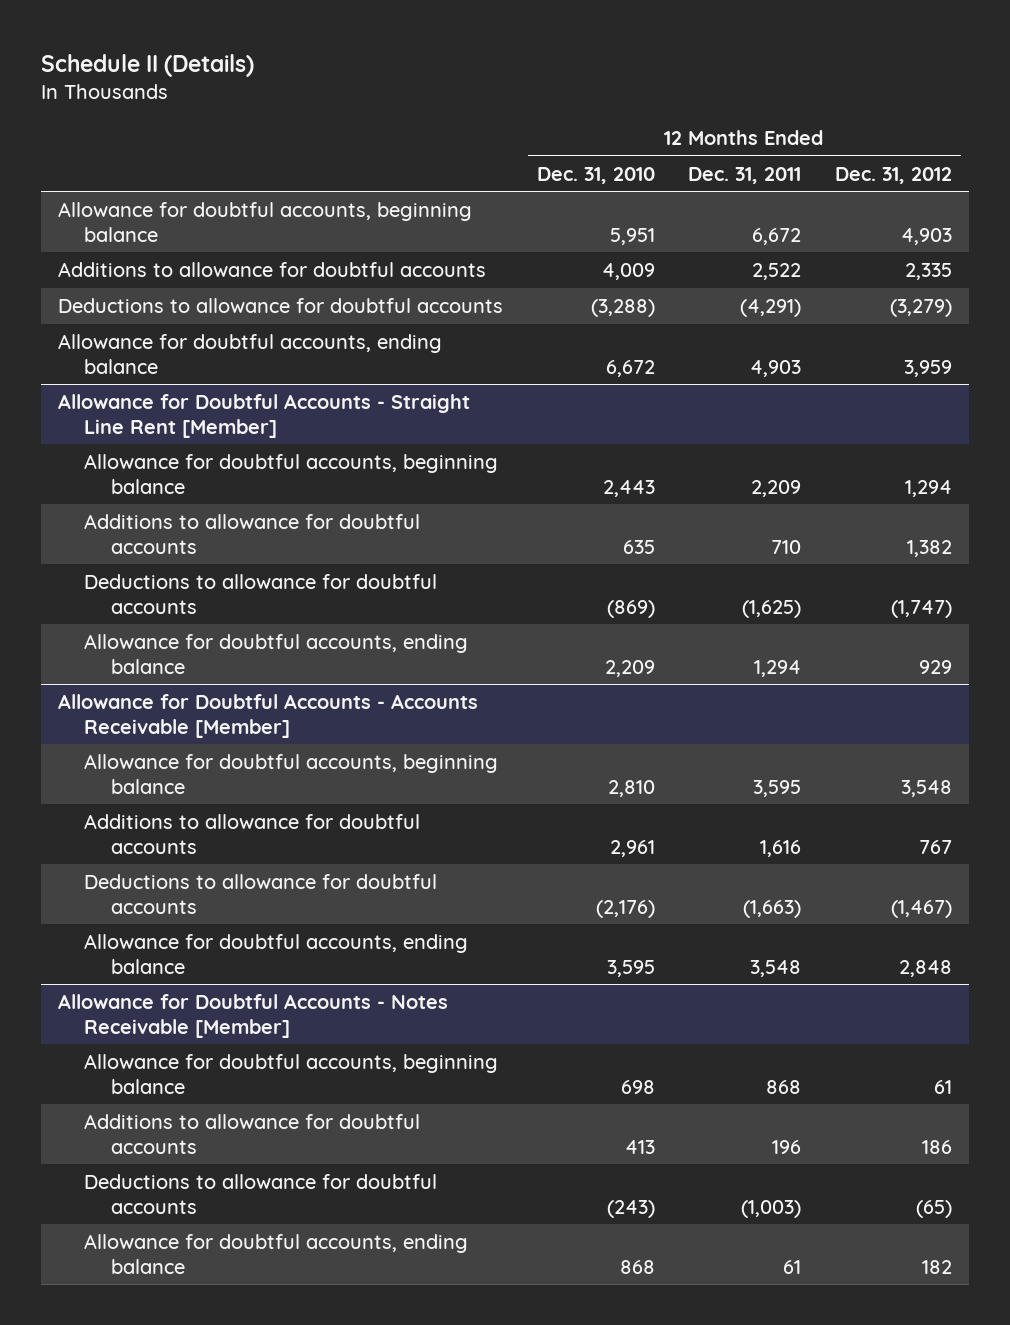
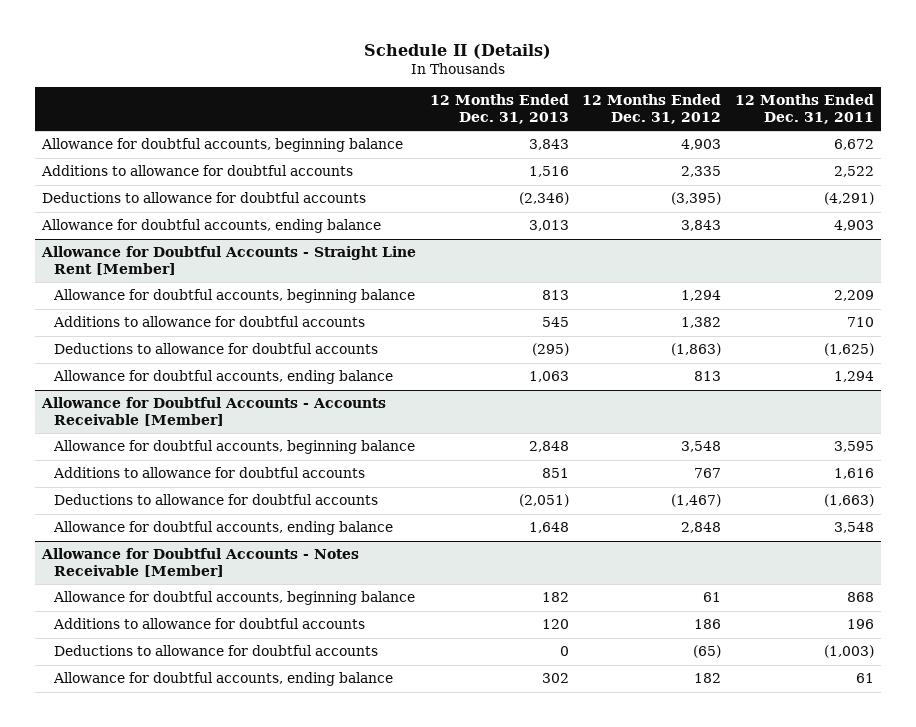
- | 12 Months Ended Dec. 31, 2010 | 12 Months Ended Dec. 31, 2011 | 12 Months Ended Dec. 31, 2012
+ | 12 Months Ended Dec. 31, 2013 | 12 Months Ended Dec. 31, 2012 | 12 Months Ended Dec. 31, 2011
- Deductions to allowance for doubtful accounts | (3,288) | (4,291) | (3,279)
- Allowance for doubtful accounts, ending balance | 6,672 | 4,903 | 3,959
+ Deductions to allowance for doubtful accounts | (2,346) | (3,395) | (4,291)
+ Allowance for doubtful accounts, ending balance | 3,013 | 3,843 | 4,903
@ Allowance for Doubtful Accounts - Straight Line Rent [Member]
- Deductions to allowance for doubtful accounts | (869) | (1,625) | (1,747)
- Allowance for doubtful accounts, ending balance | 2,209 | 1,294 | 929
+ Deductions to allowance for doubtful accounts | (295) | (1,863) | (1,625)
+ Allowance for doubtful accounts, ending balance | 1,063 | 813 | 1,294

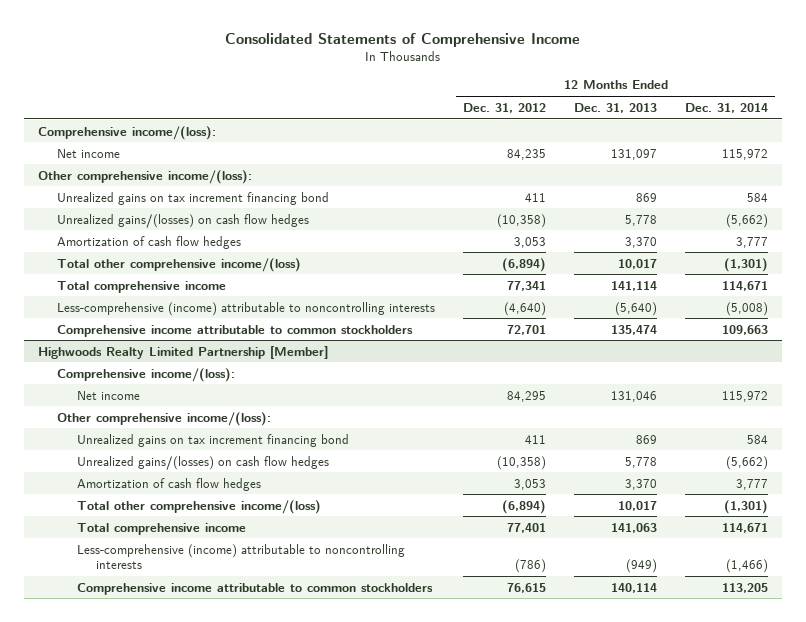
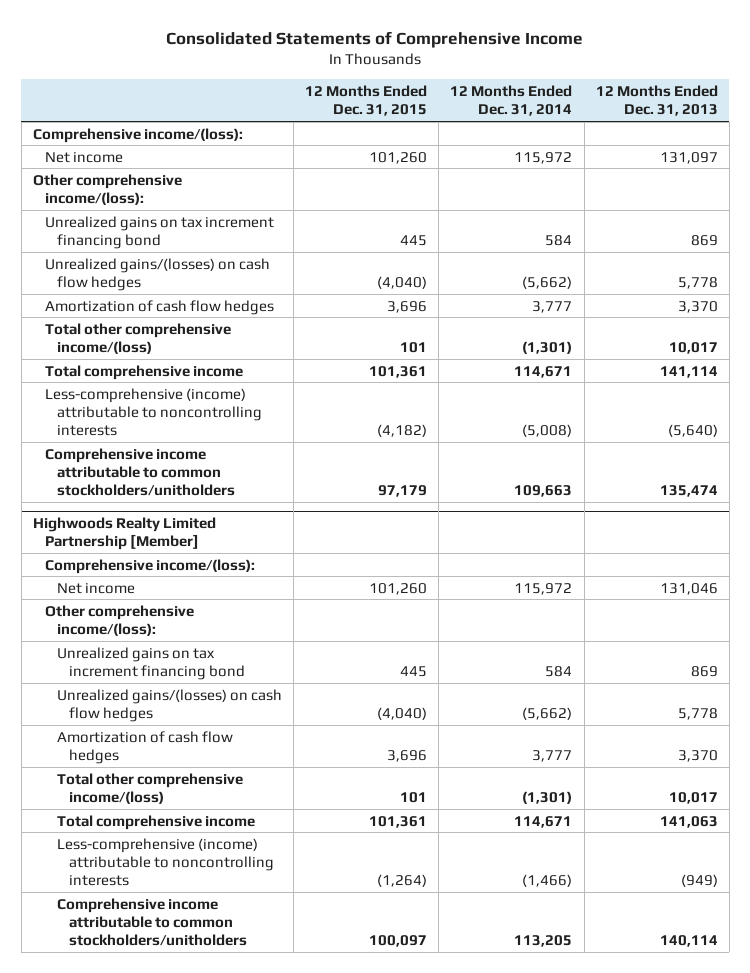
- | 12 Months Ended Dec. 31, 2012 | 12 Months Ended Dec. 31, 2013 | 12 Months Ended Dec. 31, 2014
+ | 12 Months Ended Dec. 31, 2015 | 12 Months Ended Dec. 31, 2014 | 12 Months Ended Dec. 31, 2013
- Comprehensive income attributable to common stockholders | 72,701 | 135,474 | 109,663
+ Comprehensive income attributable to common stockholders/unitholders | 97,179 | 109,663 | 135,474
@ Highwoods Realty Limited Partnership [Member]
- Comprehensive income attributable to common stockholders | 76,615 | 140,114 | 113,205
+ Comprehensive income attributable to common stockholders/unitholders | 100,097 | 113,205 | 140,114

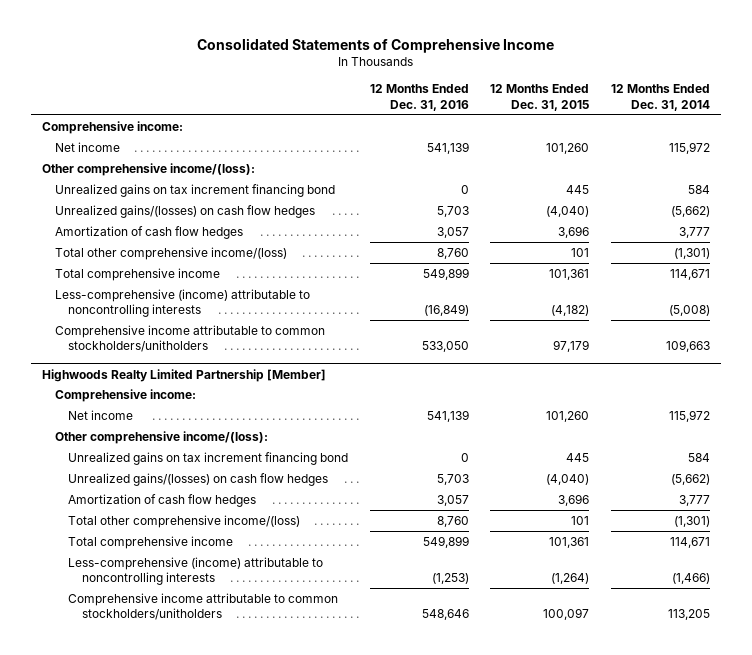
- | 12 Months Ended Dec. 31, 2015 | 12 Months Ended Dec. 31, 2014 | 12 Months Ended Dec. 31, 2013
+ | 12 Months Ended Dec. 31, 2016 | 12 Months Ended Dec. 31, 2015 | 12 Months Ended Dec. 31, 2014
- Comprehensive income/(loss):
+ Comprehensive income:
@ Highwoods Realty Limited Partnership [Member]
- Comprehensive income/(loss):
+ Comprehensive income:

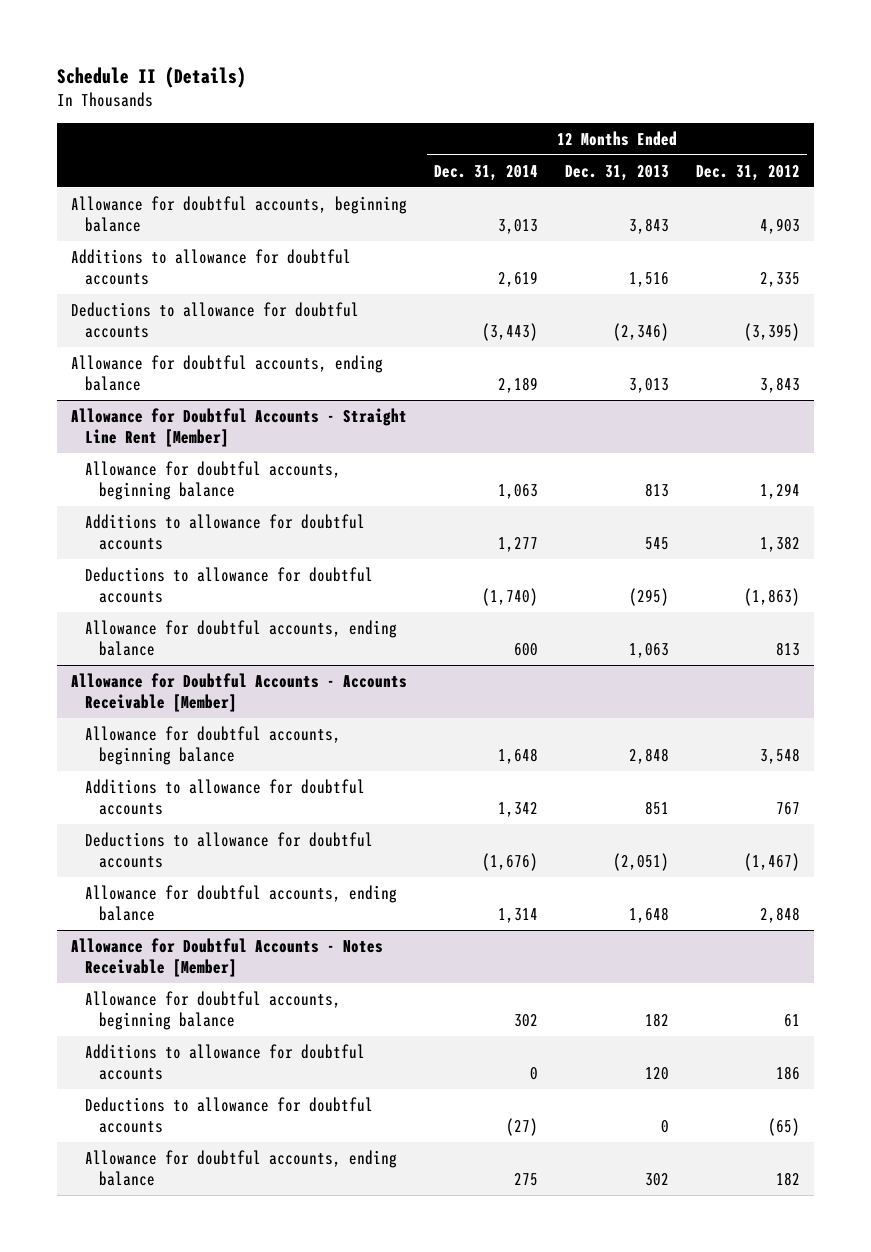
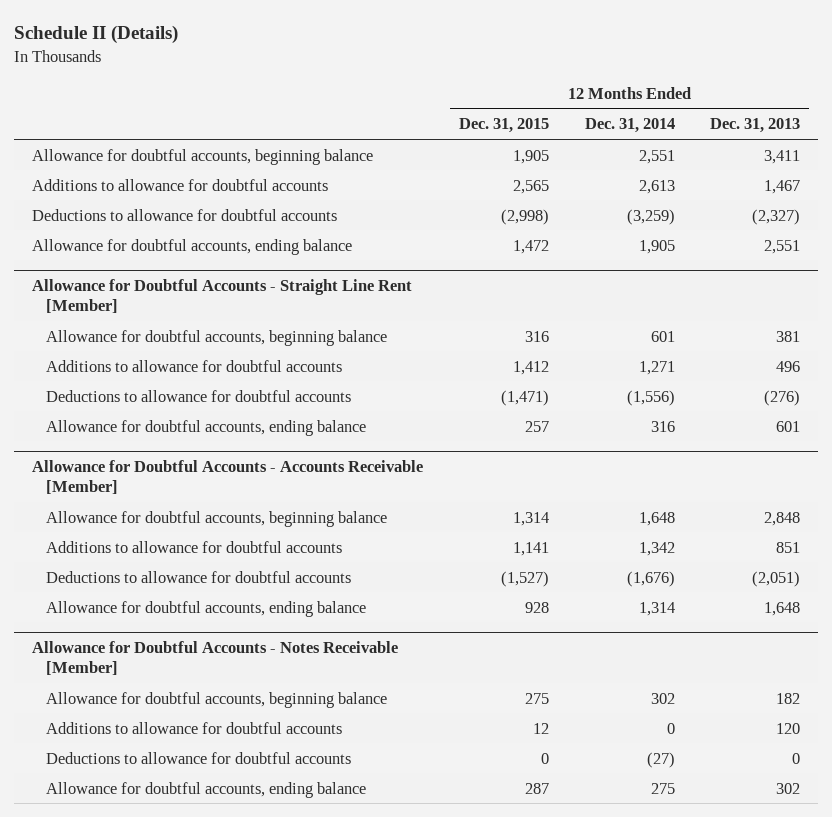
- | 12 Months Ended Dec. 31, 2014 | 12 Months Ended Dec. 31, 2013 | 12 Months Ended Dec. 31, 2012
+ | 12 Months Ended Dec. 31, 2015 | 12 Months Ended Dec. 31, 2014 | 12 Months Ended Dec. 31, 2013
- Allowance for doubtful accounts, beginning balance | 3,013 | 3,843 | 4,903
- Additions to allowance for doubtful accounts | 2,619 | 1,516 | 2,335
- Deductions to allowance for doubtful accounts | (3,443) | (2,346) | (3,395)
- Allowance for doubtful accounts, ending balance | 2,189 | 3,013 | 3,843
+ Allowance for doubtful accounts, beginning balance | 1,905 | 2,551 | 3,411
+ Additions to allowance for doubtful accounts | 2,565 | 2,613 | 1,467
+ Deductions to allowance for doubtful accounts | (2,998) | (3,259) | (2,327)
+ Allowance for doubtful accounts, ending balance | 1,472 | 1,905 | 2,551
@ Allowance for Doubtful Accounts - Straight Line Rent [Member]
- Allowance for doubtful accounts, beginning balance | 1,063 | 813 | 1,294
- Additions to allowance for doubtful accounts | 1,277 | 545 | 1,382
- Deductions to allowance for doubtful accounts | (1,740) | (295) | (1,863)
- Allowance for doubtful accounts, ending balance | 600 | 1,063 | 813
+ Allowance for doubtful accounts, beginning balance | 316 | 601 | 381
+ Additions to allowance for doubtful accounts | 1,412 | 1,271 | 496
+ Deductions to allowance for doubtful accounts | (1,471) | (1,556) | (276)
+ Allowance for doubtful accounts, ending balance | 257 | 316 | 601

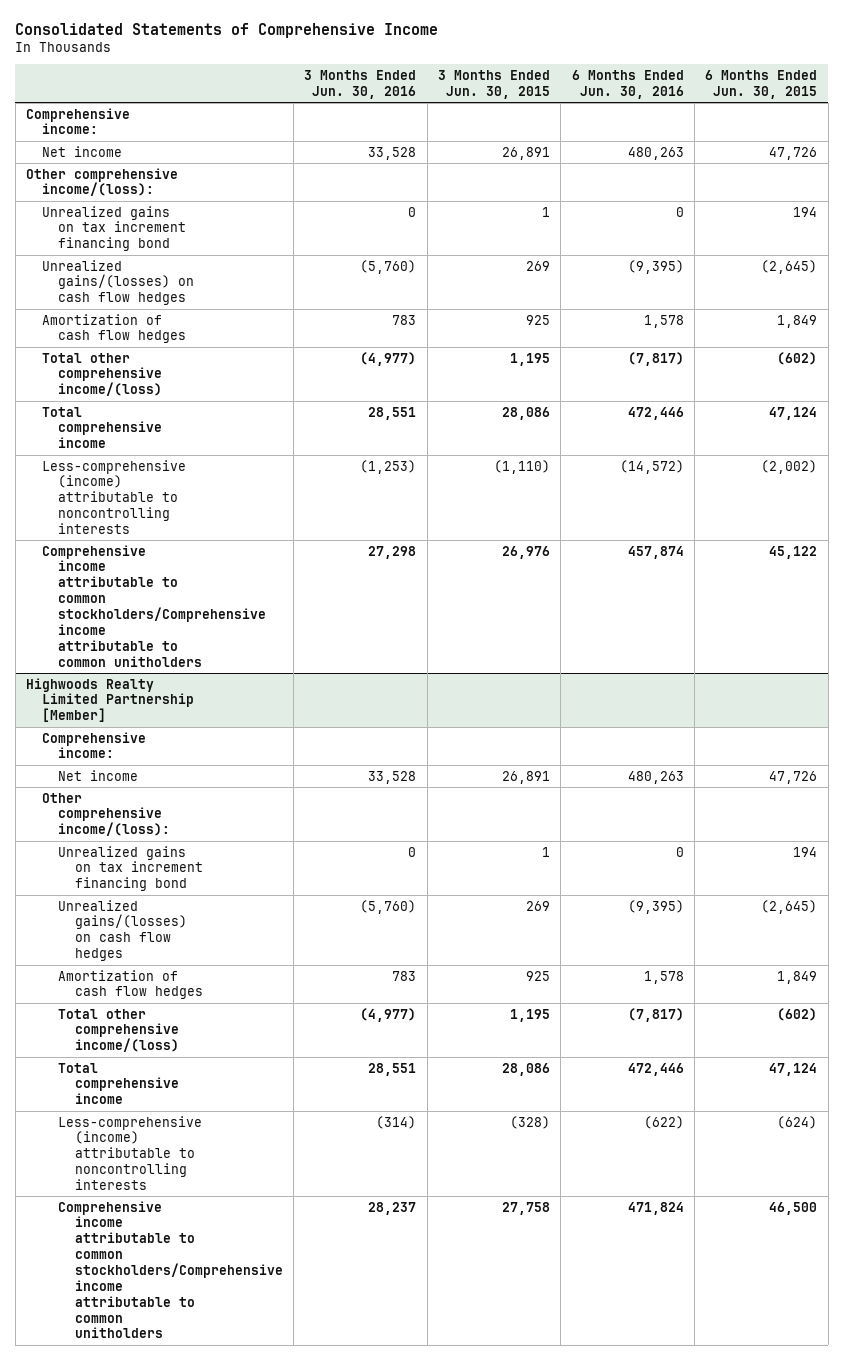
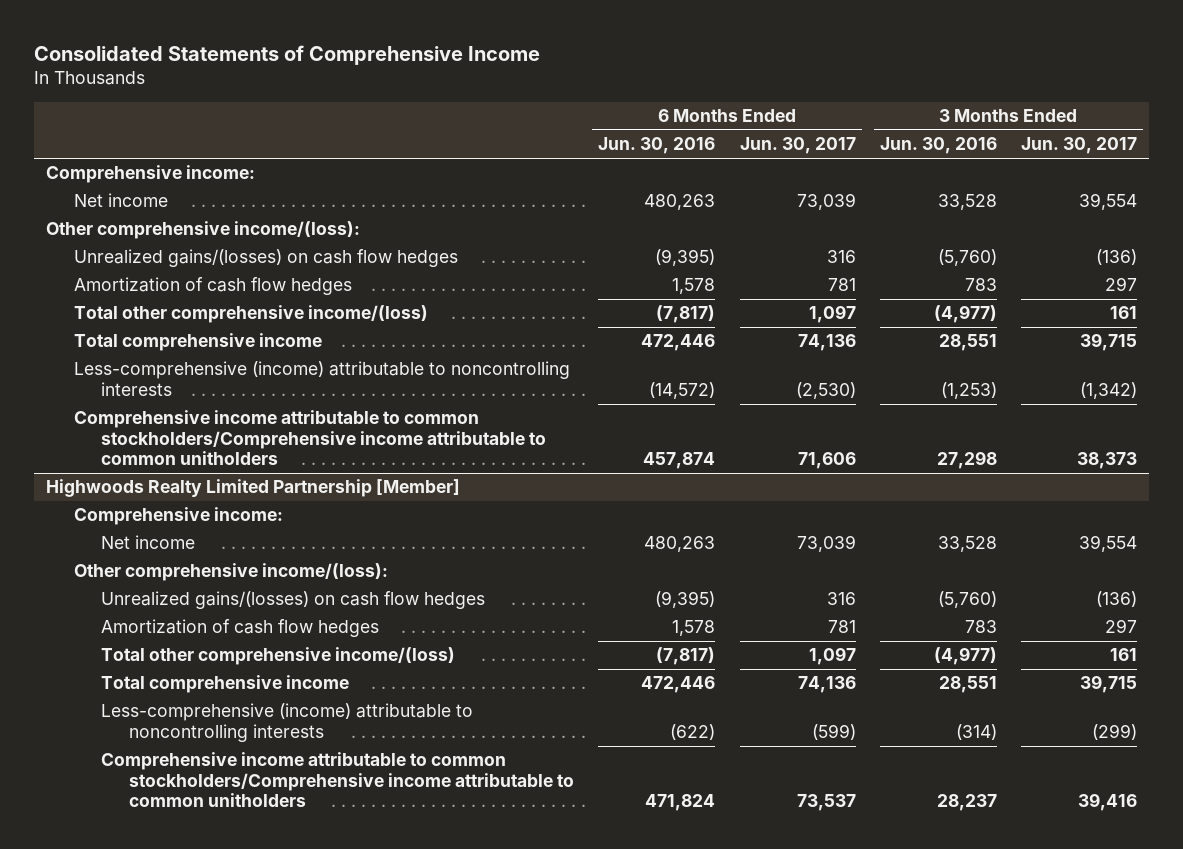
- | 3 Months Ended Jun. 30, 2016 | 3 Months Ended Jun. 30, 2015 | 6 Months Ended Jun. 30, 2016 | 6 Months Ended Jun. 30, 2015
+ | 6 Months Ended Jun. 30, 2016 | 6 Months Ended Jun. 30, 2017 | 3 Months Ended Jun. 30, 2016 | 3 Months Ended Jun. 30, 2017
- Unrealized gains on tax increment financing bond | 0 | 1 | 0 | 194
@ Highwoods Realty Limited Partnership [Member]
- Unrealized gains on tax increment financing bond | 0 | 1 | 0 | 194

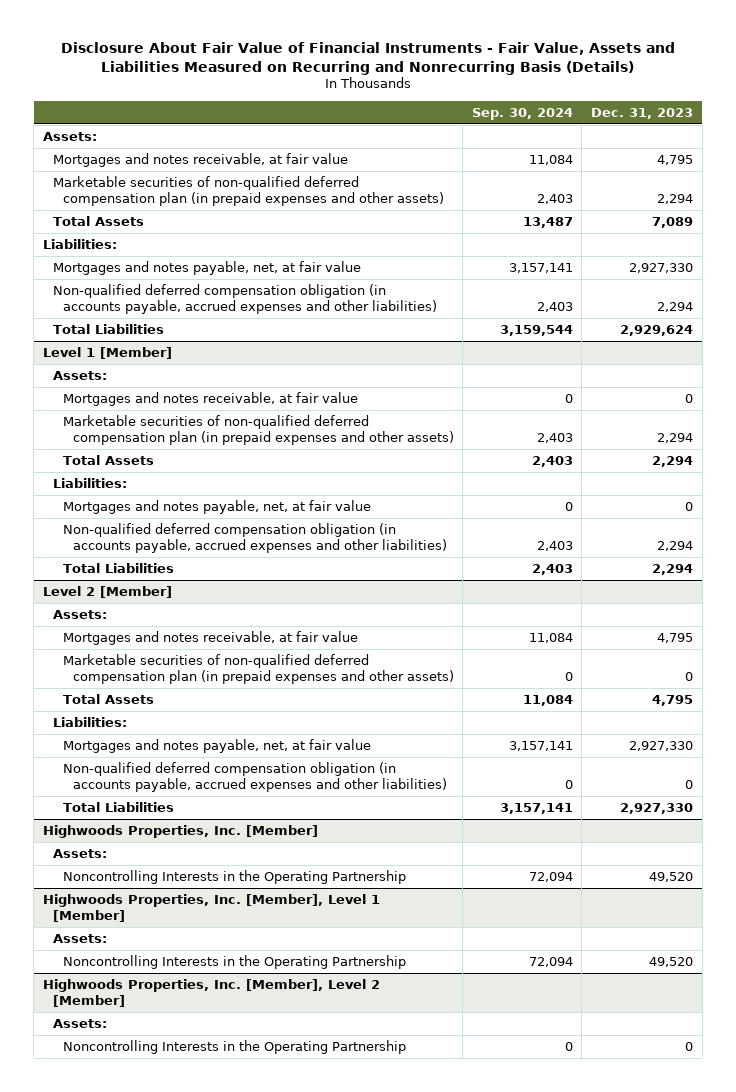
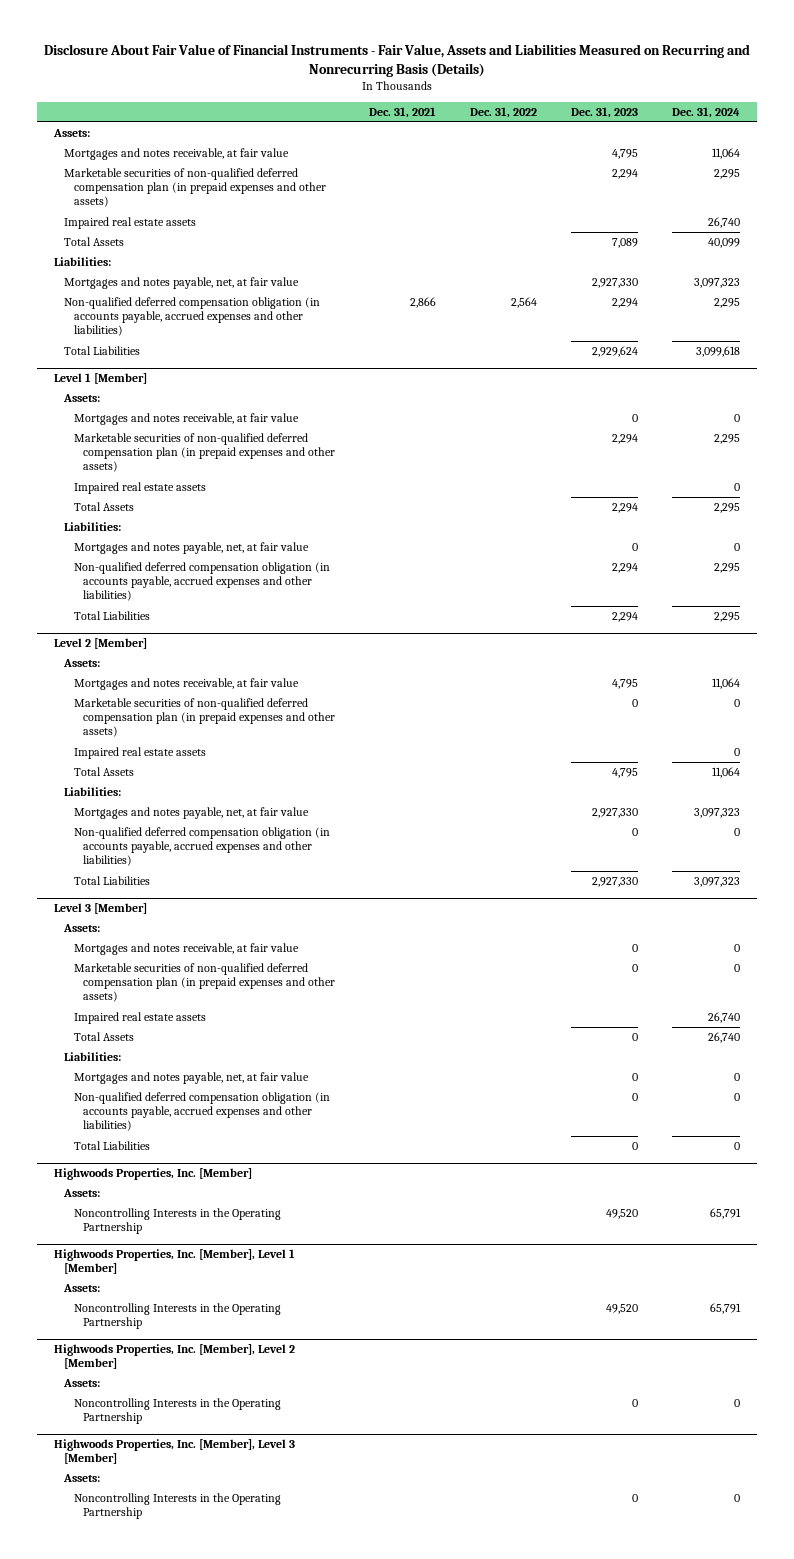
- | Sep. 30, 2024 | Dec. 31, 2023
+ | Dec. 31, 2021 | Dec. 31, 2022 | Dec. 31, 2023 | Dec. 31, 2024
+ Impaired real estate assets | | | | 26,740
@ Level 1 [Member]
+ Impaired real estate assets | | | | 0
@ Level 2 [Member]
+ Impaired real estate assets | | | | 0
+ Level 3 [Member]
+ Assets:
+ Mortgages and notes receivable, at fair value | | | 0 | 0
+ Marketable securities of non-qualified deferred compensation plan (in prepaid expenses and other assets) | | | 0 | 0
+ Impaired real estate assets | | | | 26,740
+ Total Assets | | | 0 | 26,740
+ Liabilities:
+ Mortgages and notes payable, net, at fair value | | | 0 | 0
+ Non-qualified deferred compensation obligation (in accounts payable, accrued expenses and other liabilities) | | | 0 | 0
+ Total Liabilities | | | 0 | 0
+ Highwoods Properties, Inc. [Member], Level 3 [Member]
+ Assets:
+ Noncontrolling Interests in the Operating Partnership | | | 0 | 0

